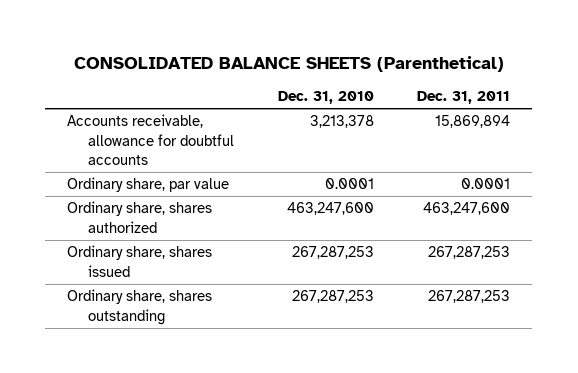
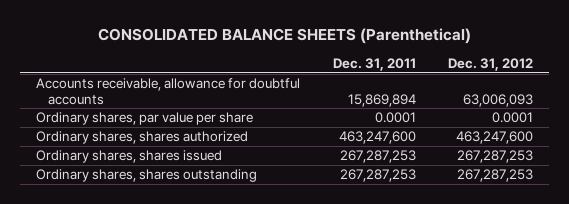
- | Dec. 31, 2010 | Dec. 31, 2011
+ | Dec. 31, 2011 | Dec. 31, 2012
- Ordinary share, par value | 0.0001 | 0.0001
- Ordinary share, shares authorized | 463,247,600 | 463,247,600
- Ordinary share, shares issued | 267,287,253 | 267,287,253
- Ordinary share, shares outstanding | 267,287,253 | 267,287,253
+ Ordinary shares, par value per share | 0.0001 | 0.0001
+ Ordinary shares, shares authorized | 463,247,600 | 463,247,600
+ Ordinary shares, shares issued | 267,287,253 | 267,287,253
+ Ordinary shares, shares outstanding | 267,287,253 | 267,287,253

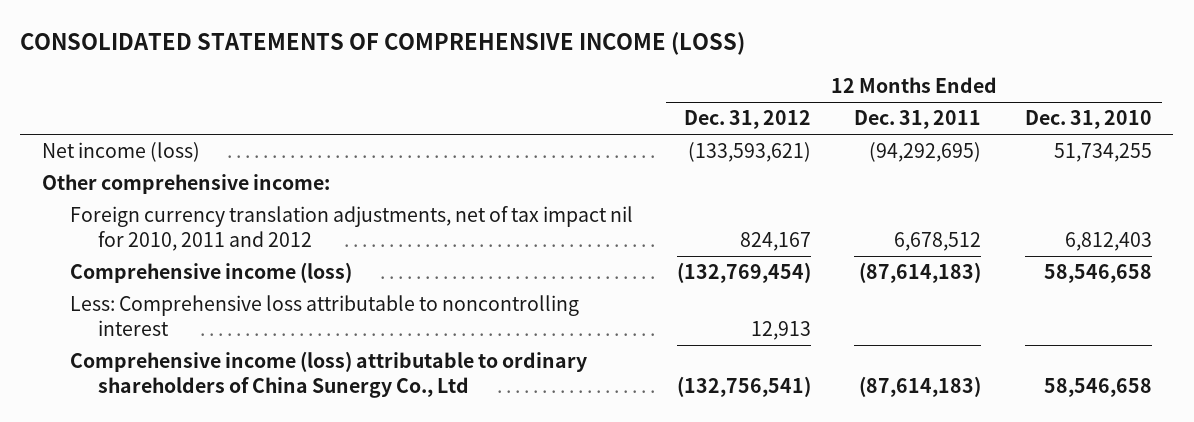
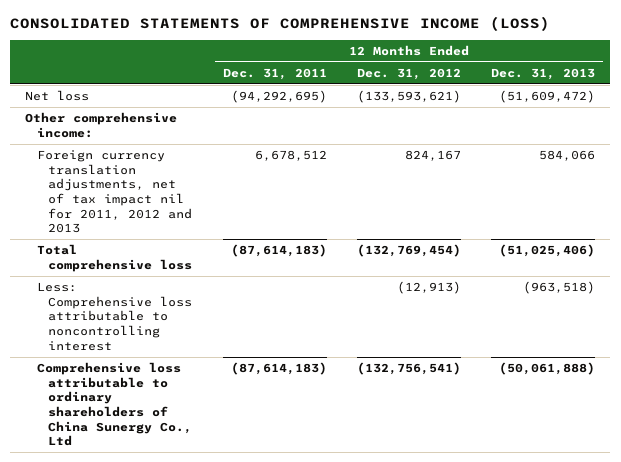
- | 12 Months Ended Dec. 31, 2012 | 12 Months Ended Dec. 31, 2011 | 12 Months Ended Dec. 31, 2010
+ | 12 Months Ended Dec. 31, 2011 | 12 Months Ended Dec. 31, 2012 | 12 Months Ended Dec. 31, 2013
- Net income (loss) | (133,593,621) | (94,292,695) | 51,734,255
+ Net loss | (94,292,695) | (133,593,621) | (51,609,472)
- Foreign currency translation adjustments, net of tax impact nil for 2010, 2011 and 2012 | 824,167 | 6,678,512 | 6,812,403
- Comprehensive income (loss) | (132,769,454) | (87,614,183) | 58,546,658
- Less: Comprehensive loss attributable to noncontrolling interest | 12,913 | |
- Comprehensive income (loss) attributable to ordinary shareholders of China Sunergy Co., Ltd | (132,756,541) | (87,614,183) | 58,546,658
+ Foreign currency translation adjustments, net of tax impact nil for 2011, 2012 and 2013 | 6,678,512 | 824,167 | 584,066
+ Total comprehensive loss | (87,614,183) | (132,769,454) | (51,025,406)
+ Less: Comprehensive loss attributable to noncontrolling interest | | (12,913) | (963,518)
+ Comprehensive loss attributable to ordinary shareholders of China Sunergy Co., Ltd | (87,614,183) | (132,756,541) | (50,061,888)

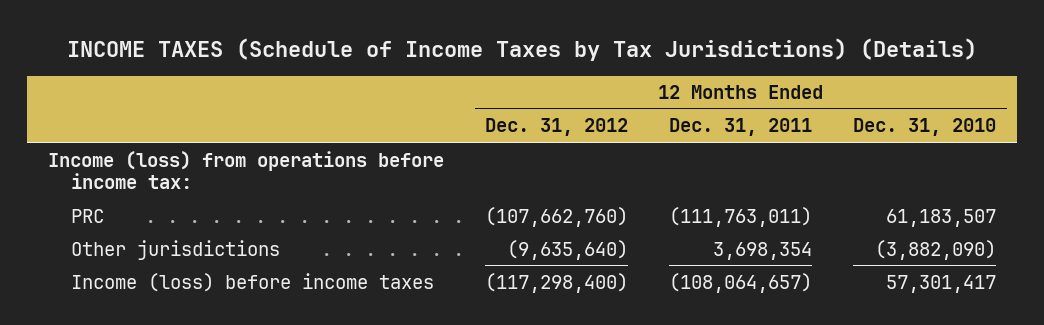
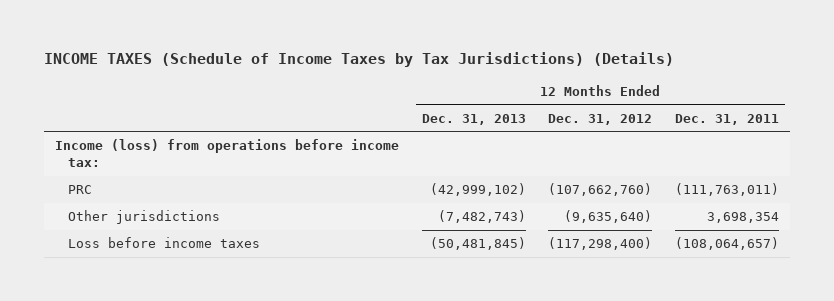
- | 12 Months Ended Dec. 31, 2012 | 12 Months Ended Dec. 31, 2011 | 12 Months Ended Dec. 31, 2010
+ | 12 Months Ended Dec. 31, 2013 | 12 Months Ended Dec. 31, 2012 | 12 Months Ended Dec. 31, 2011
- Income (loss) before income taxes | (117,298,400) | (108,064,657) | 57,301,417
+ Loss before income taxes | (50,481,845) | (117,298,400) | (108,064,657)

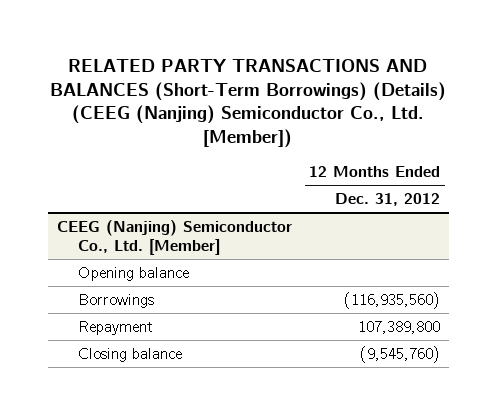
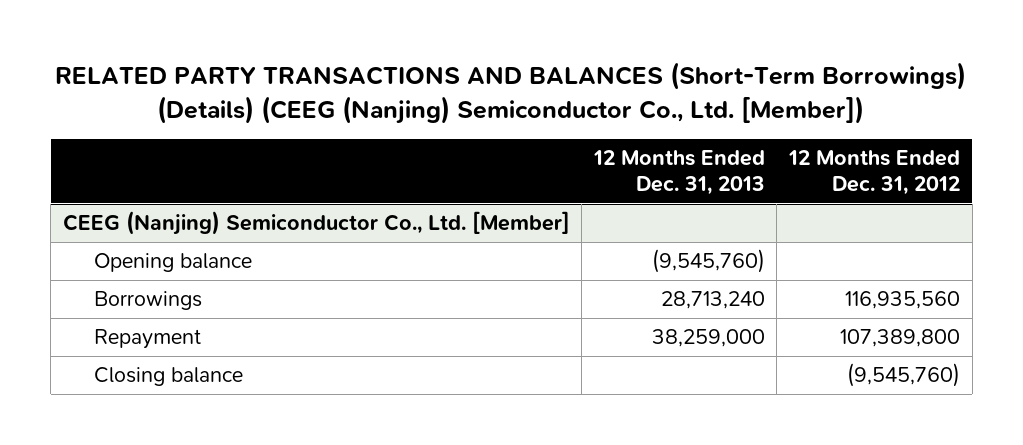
- | 12 Months Ended Dec. 31, 2012
+ | 12 Months Ended Dec. 31, 2013 | 12 Months Ended Dec. 31, 2012
@ CEEG (Nanjing) Semiconductor Co., Ltd. [Member]
- Borrowings | (116,935,560)
+ Borrowings | 28,713,240 | 116,935,560

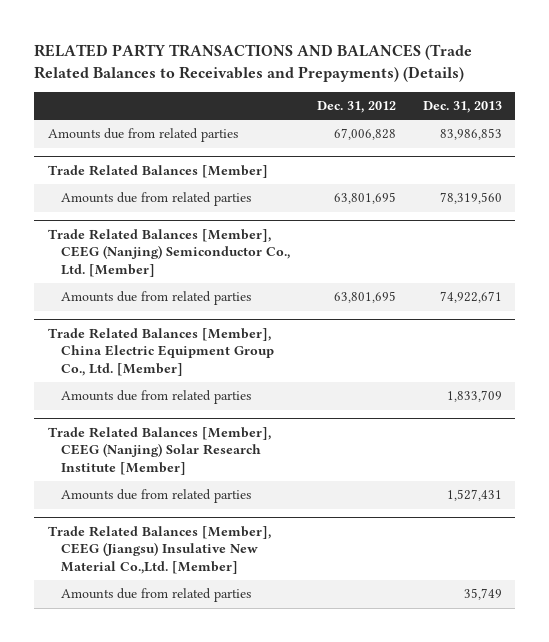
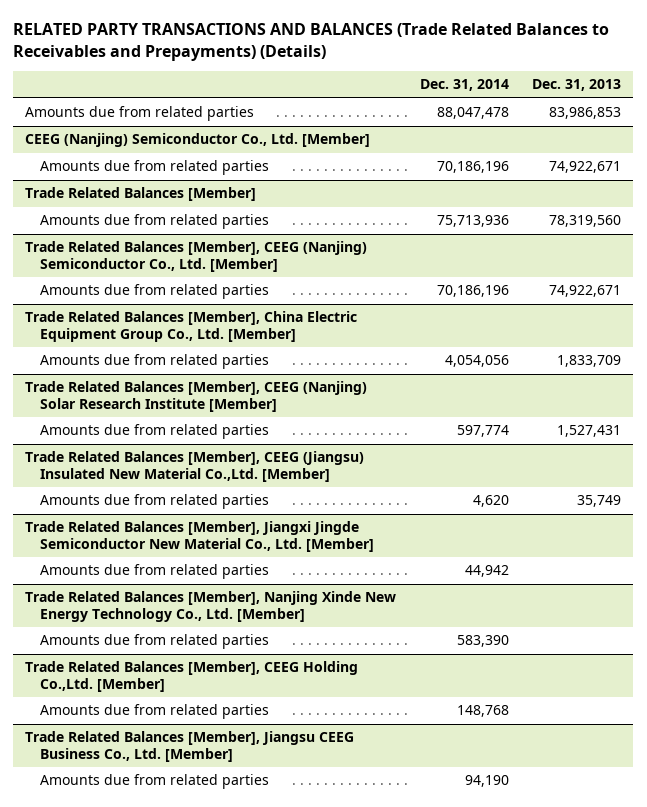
- | Dec. 31, 2012 | Dec. 31, 2013
+ | Dec. 31, 2014 | Dec. 31, 2013
+ CEEG (Nanjing) Semiconductor Co., Ltd. [Member]
+ Amounts due from related parties | 70,186,196 | 74,922,671
- Trade Related Balances [Member], CEEG (Jiangsu) Insulative New Material Co.,Ltd. [Member]
+ Trade Related Balances [Member], CEEG (Jiangsu) Insulated New Material Co.,Ltd. [Member]
+ Trade Related Balances [Member], Jiangxi Jingde Semiconductor New Material Co., Ltd. [Member]
+ Amounts due from related parties | 44,942 |
+ Trade Related Balances [Member], Nanjing Xinde New Energy Technology Co., Ltd. [Member]
+ Amounts due from related parties | 583,390 |
+ Trade Related Balances [Member], CEEG Holding Co.,Ltd. [Member]
+ Amounts due from related parties | 148,768 |
+ Trade Related Balances [Member], Jiangsu CEEG Business Co., Ltd. [Member]
+ Amounts due from related parties | 94,190 |

